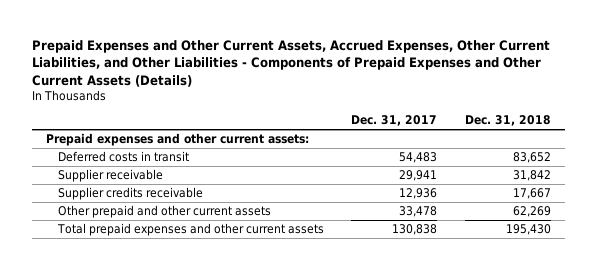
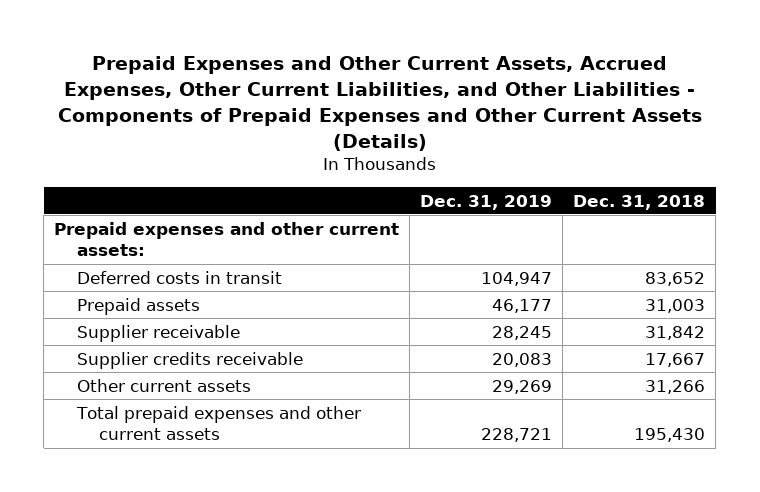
- | Dec. 31, 2017 | Dec. 31, 2018
+ | Dec. 31, 2019 | Dec. 31, 2018
+ Prepaid assets | 46,177 | 31,003
- Other prepaid and other current assets | 33,478 | 62,269
+ Other current assets | 29,269 | 31,266

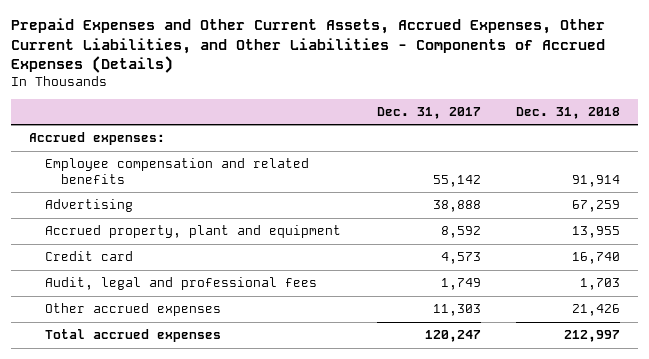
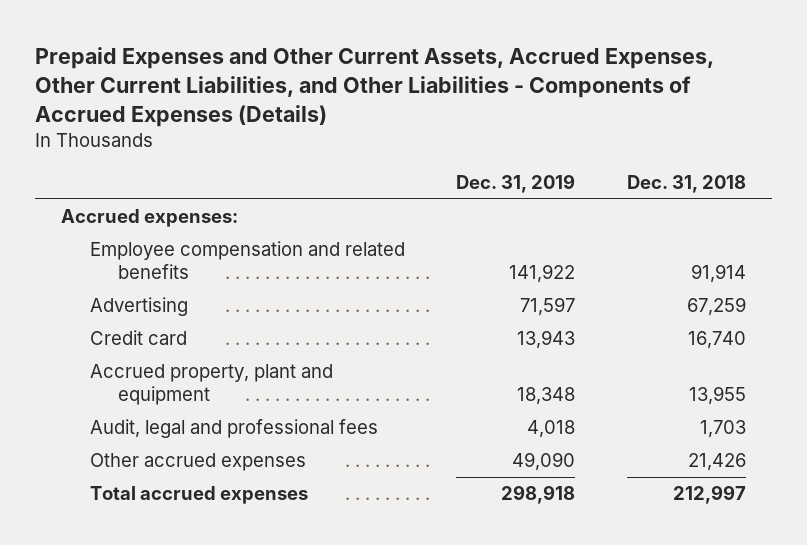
- | Dec. 31, 2017 | Dec. 31, 2018
+ | Dec. 31, 2019 | Dec. 31, 2018
moved down: Accrued property, plant and equipment | 18,348 | 13,955

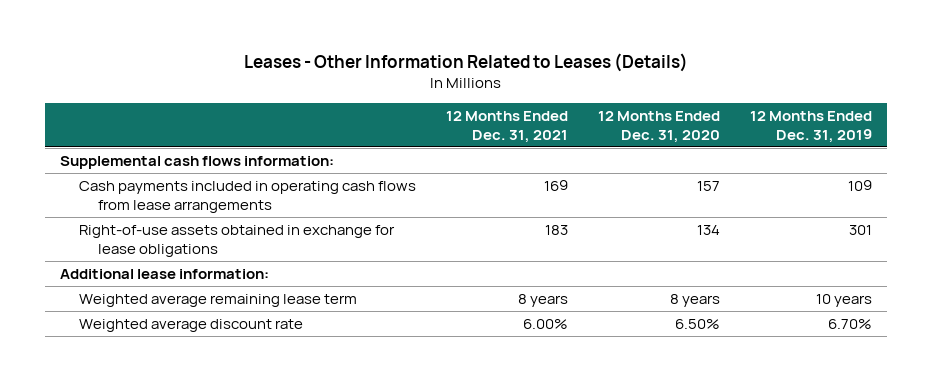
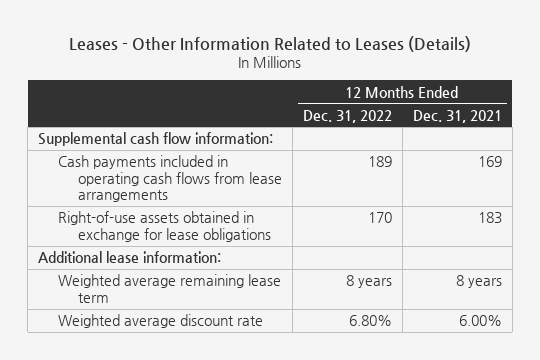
- | 12 Months Ended Dec. 31, 2021 | 12 Months Ended Dec. 31, 2020 | 12 Months Ended Dec. 31, 2019
+ | 12 Months Ended Dec. 31, 2022 | 12 Months Ended Dec. 31, 2021
- Supplemental cash flows information:
+ Supplemental cash flow information:

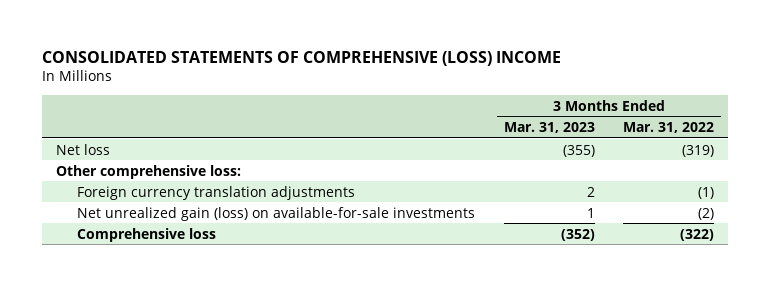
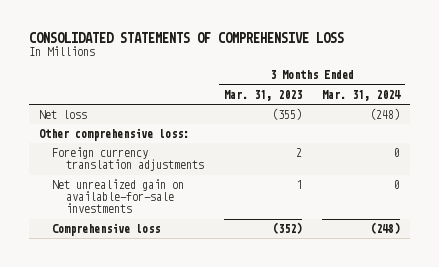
- CONSOLIDATED STATEMENTS OF COMPREHENSIVE (LOSS) INCOME
+ CONSOLIDATED STATEMENTS OF COMPREHENSIVE LOSS
- | 3 Months Ended Mar. 31, 2023 | 3 Months Ended Mar. 31, 2022
+ | 3 Months Ended Mar. 31, 2023 | 3 Months Ended Mar. 31, 2024
- Net unrealized gain (loss) on available-for-sale investments | 1 | (2)
+ Net unrealized gain on available-for-sale investments | 1 | 0

